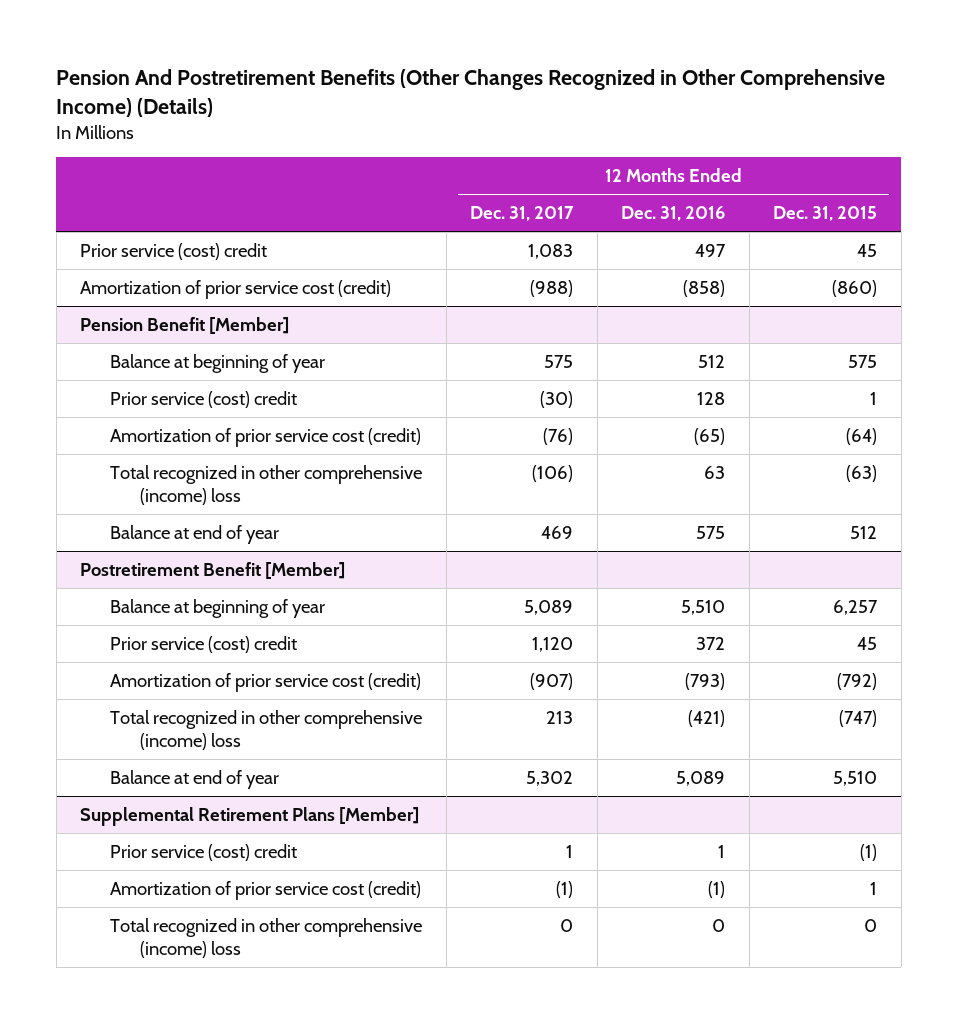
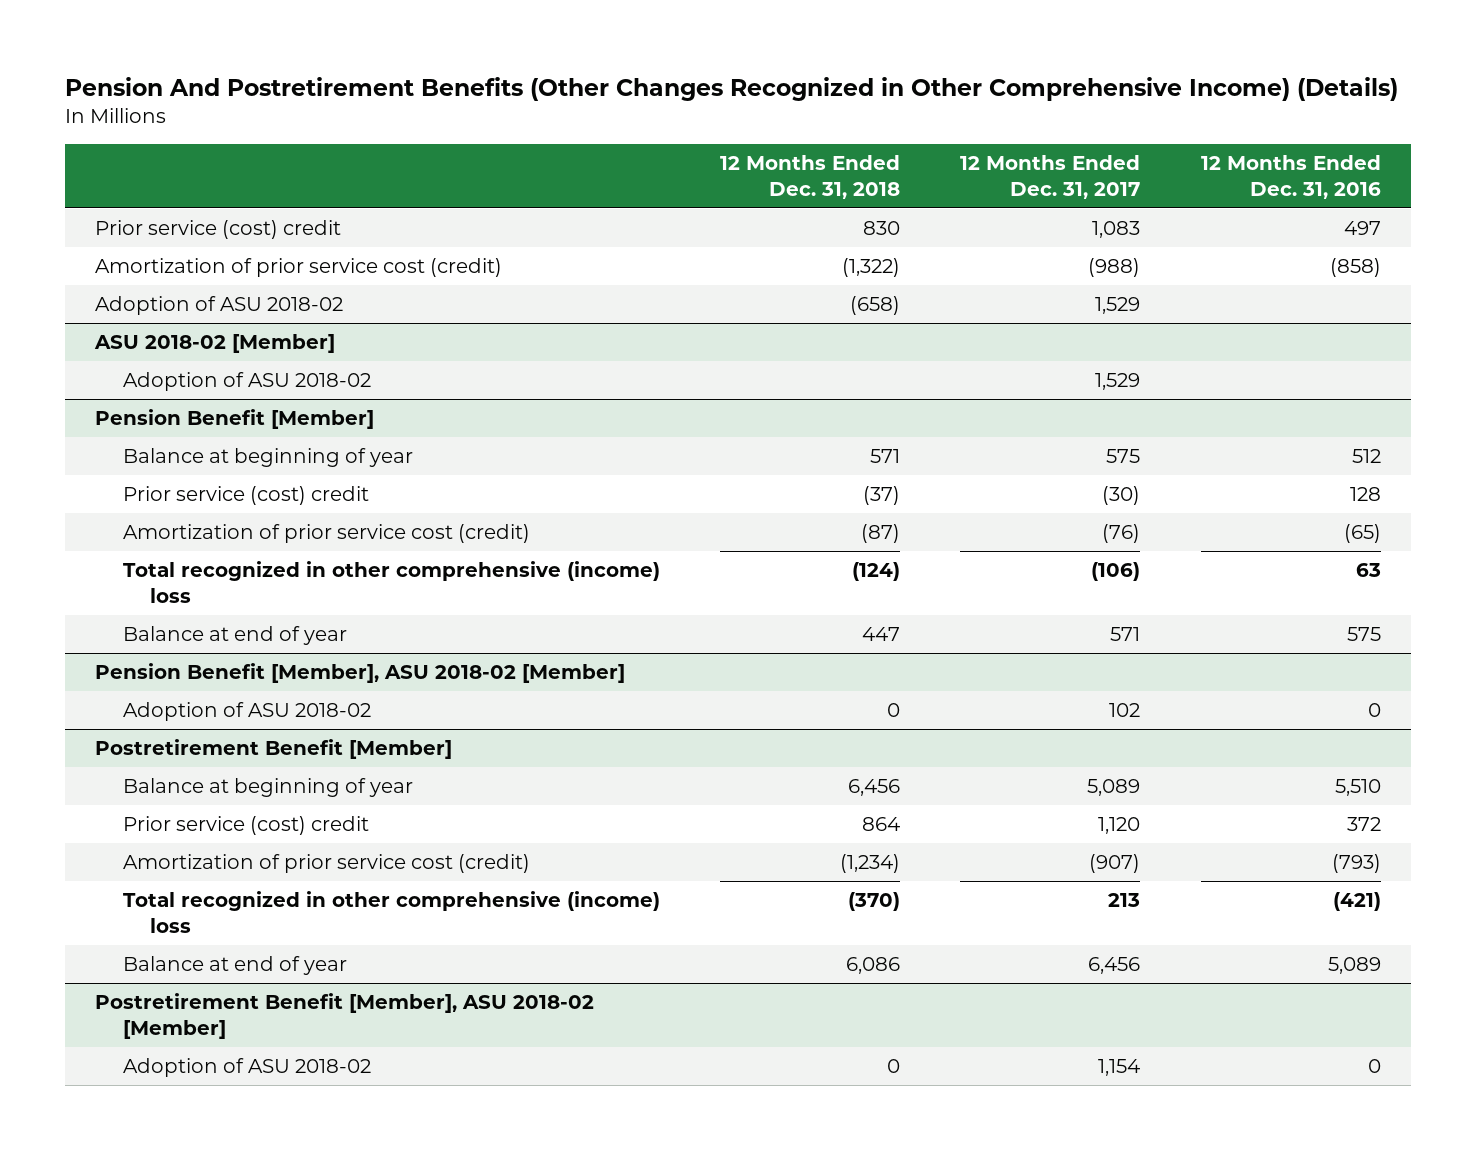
- | 12 Months Ended Dec. 31, 2017 | 12 Months Ended Dec. 31, 2016 | 12 Months Ended Dec. 31, 2015
+ | 12 Months Ended Dec. 31, 2018 | 12 Months Ended Dec. 31, 2017 | 12 Months Ended Dec. 31, 2016
+ Adoption of ASU 2018-02 | (658) | 1,529 |
+ ASU 2018-02 [Member]
+ Adoption of ASU 2018-02 | | 1,529 |
@ Pension Benefit [Member]
- Balance at end of year | 469 | 575 | 512
+ Balance at end of year | 447 | 571 | 575
+ Pension Benefit [Member], ASU 2018-02 [Member]
+ Adoption of ASU 2018-02 | 0 | 102 | 0
@ Postretirement Benefit [Member]
- Balance at end of year | 5,302 | 5,089 | 5,510
- Supplemental Retirement Plans [Member]
- Prior service (cost) credit | 1 | 1 | (1)
- Amortization of prior service cost (credit) | (1) | (1) | 1
- Total recognized in other comprehensive (income) loss | 0 | 0 | 0
@ Postretirement Benefit [Member]
+ Balance at end of year | 6,086 | 6,456 | 5,089
+ Postretirement Benefit [Member], ASU 2018-02 [Member]
+ Adoption of ASU 2018-02 | 0 | 1,154 | 0

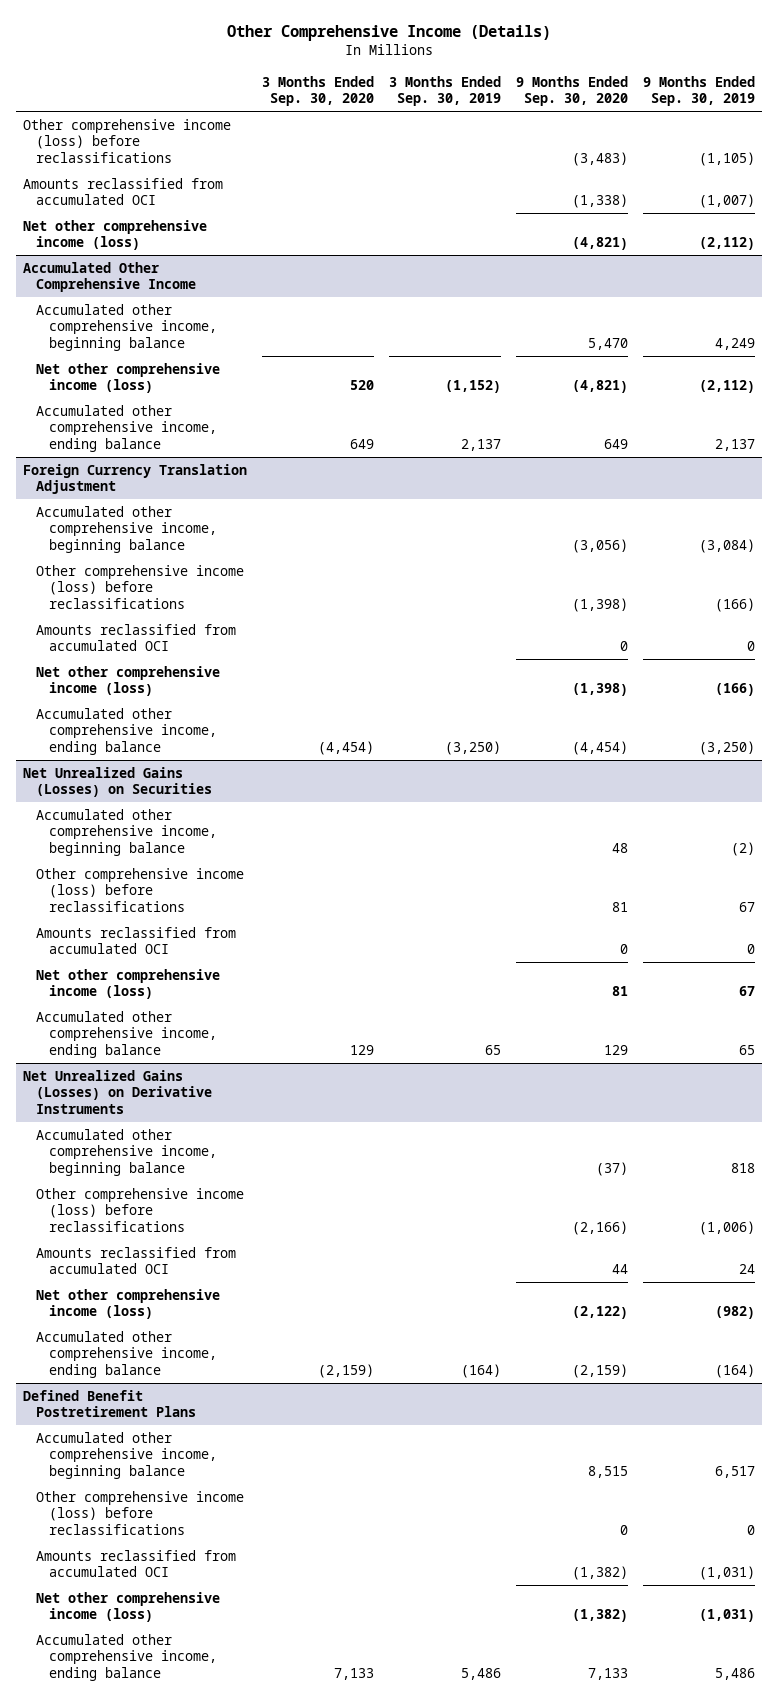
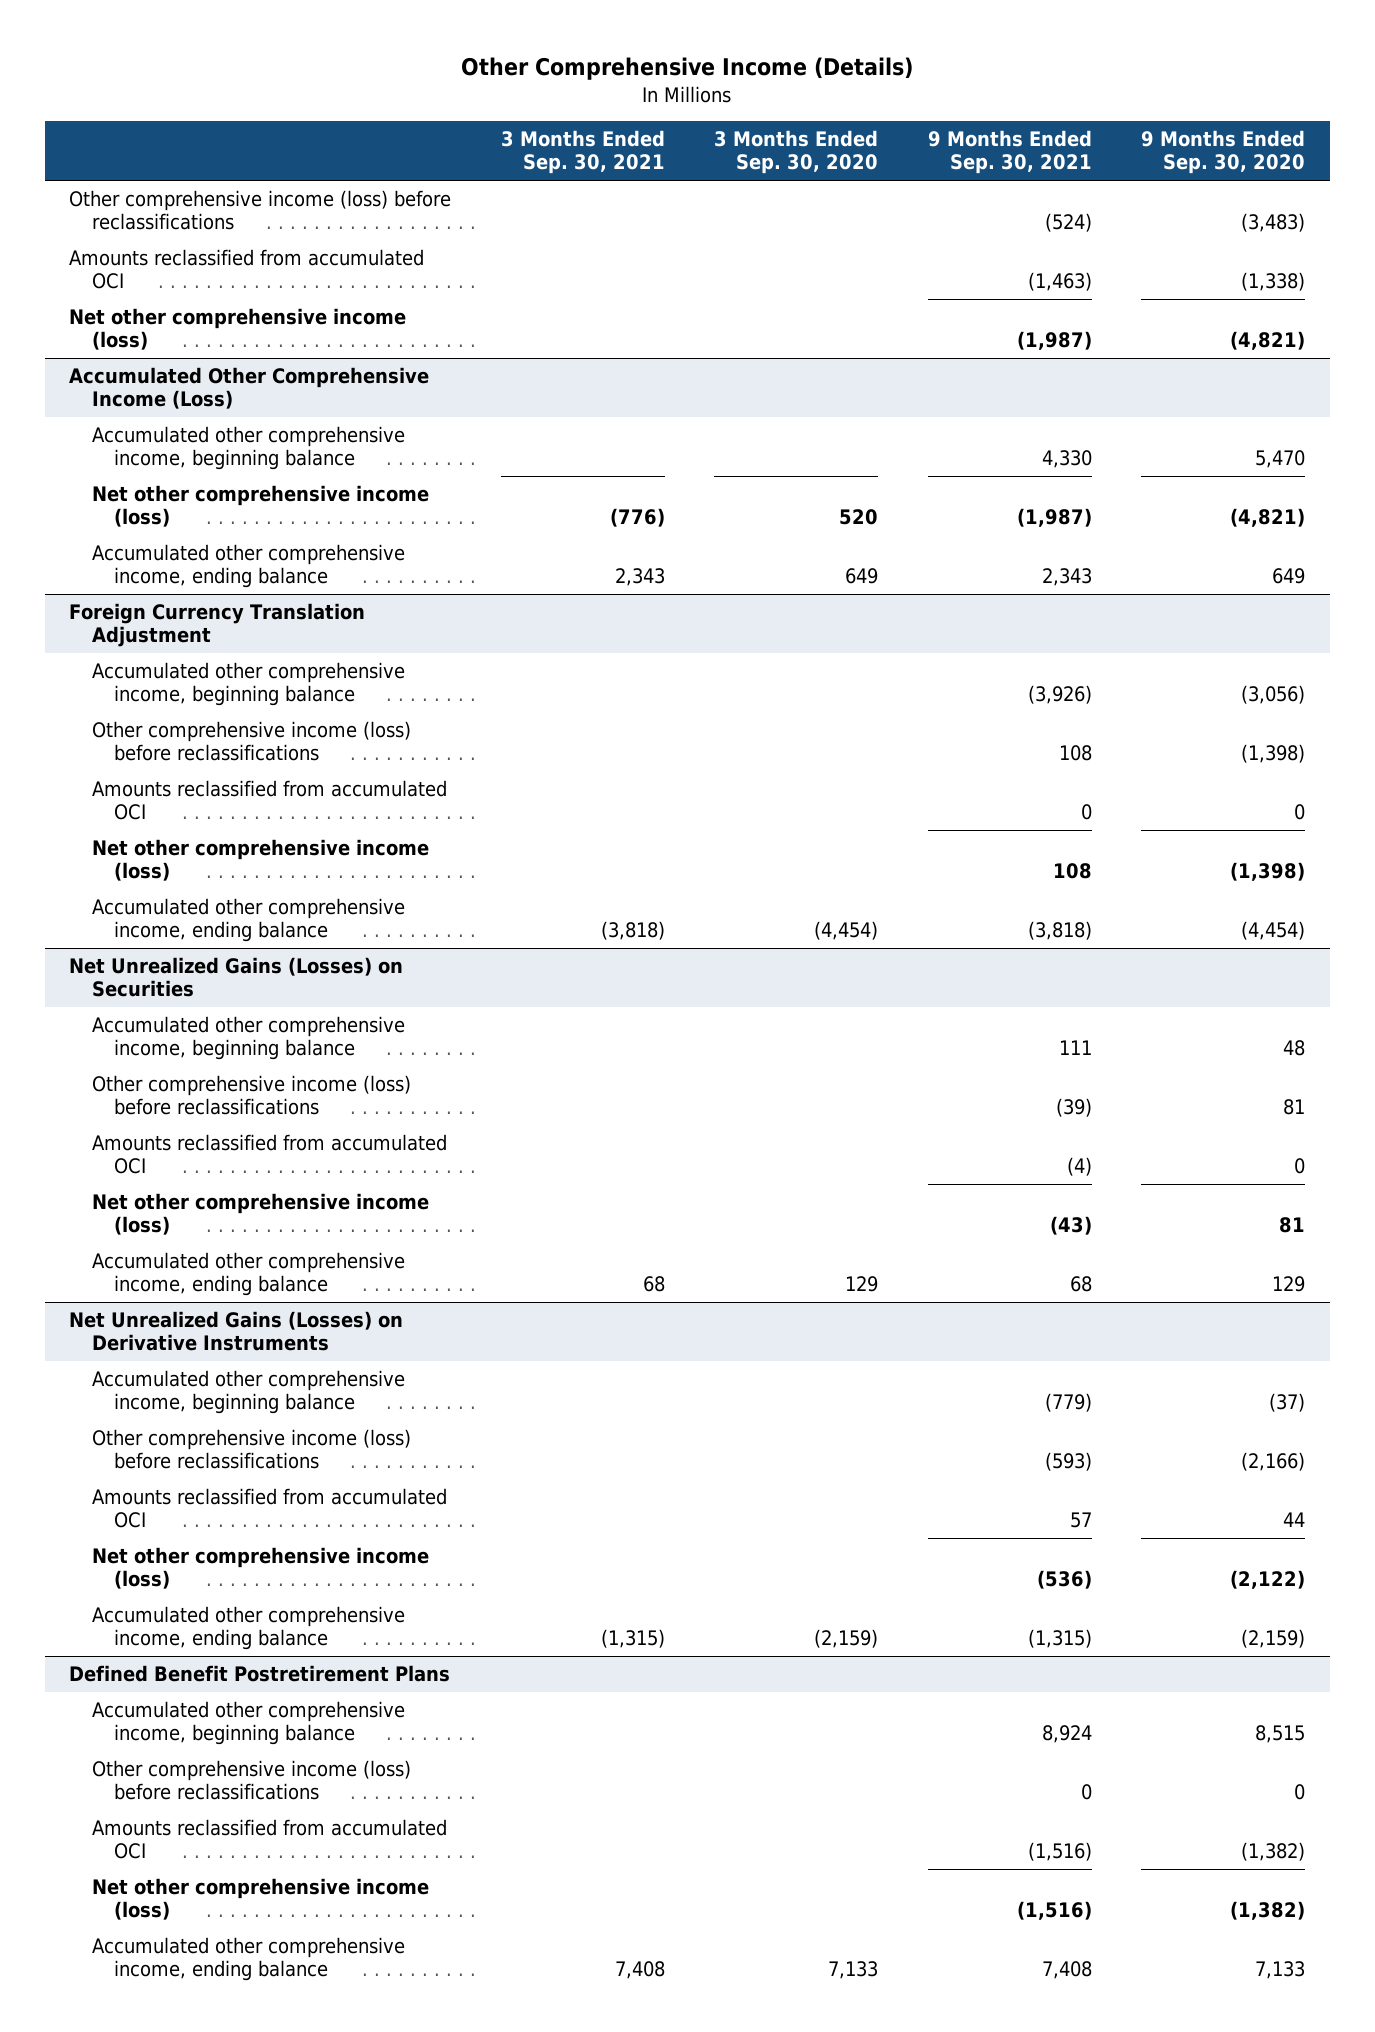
- | 3 Months Ended Sep. 30, 2020 | 3 Months Ended Sep. 30, 2019 | 9 Months Ended Sep. 30, 2020 | 9 Months Ended Sep. 30, 2019
+ | 3 Months Ended Sep. 30, 2021 | 3 Months Ended Sep. 30, 2020 | 9 Months Ended Sep. 30, 2021 | 9 Months Ended Sep. 30, 2020
- Accumulated Other Comprehensive Income
+ Accumulated Other Comprehensive Income (Loss)

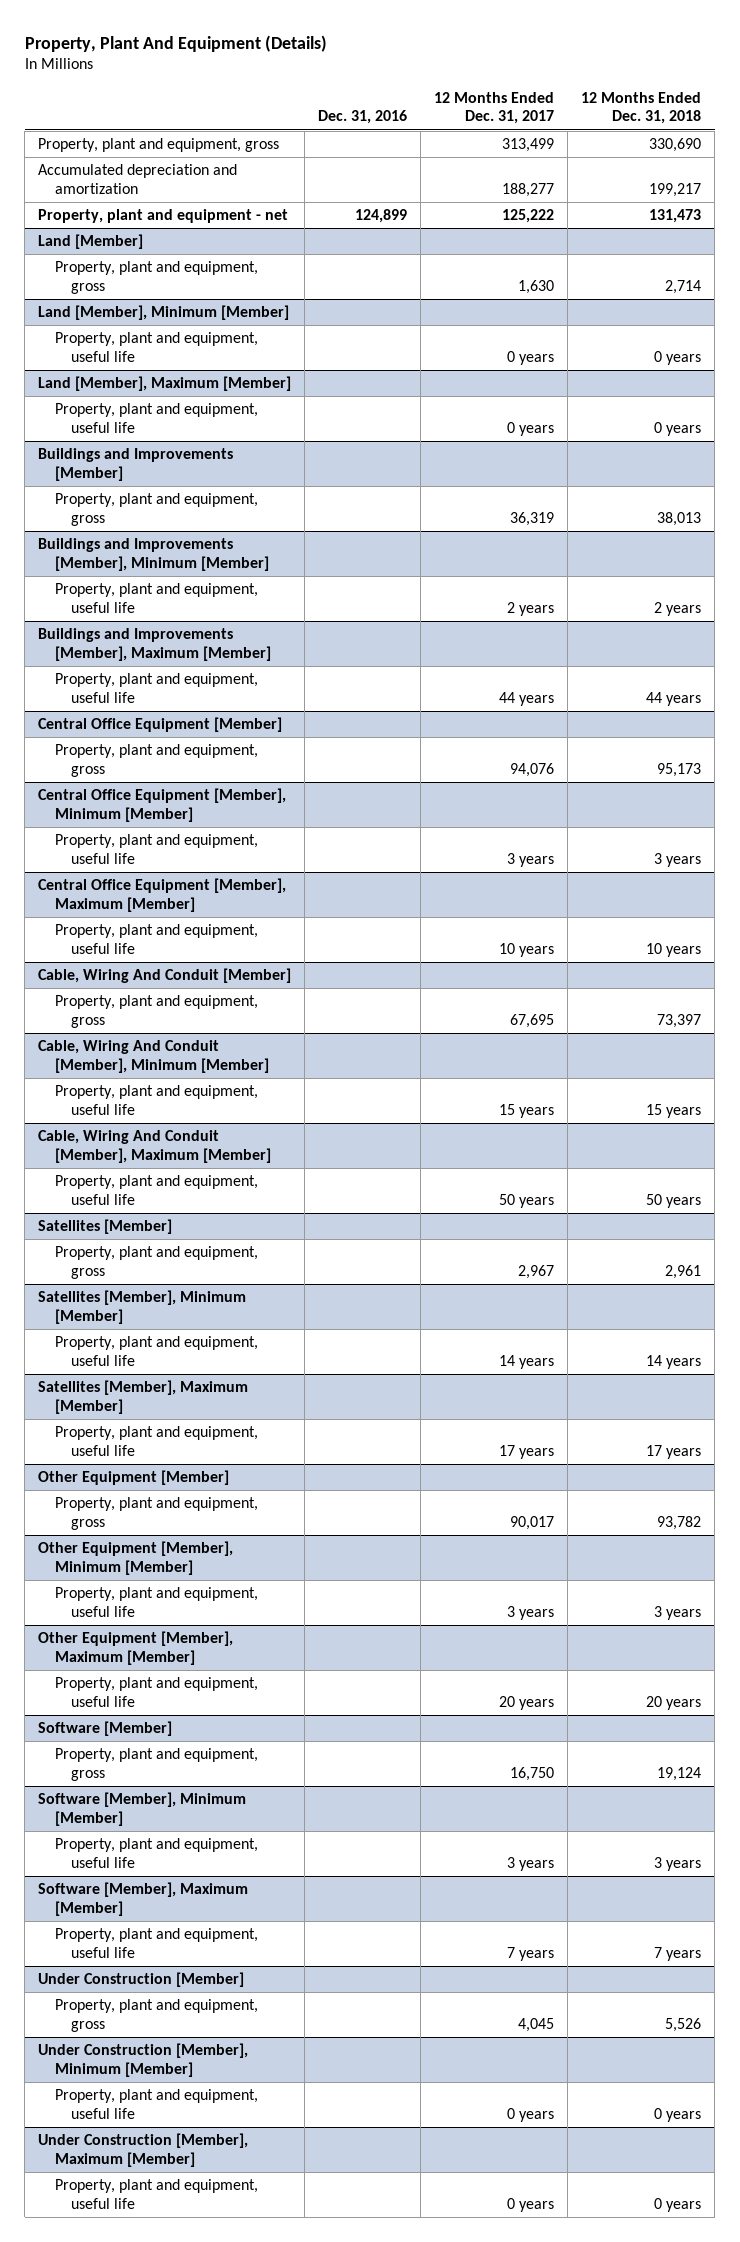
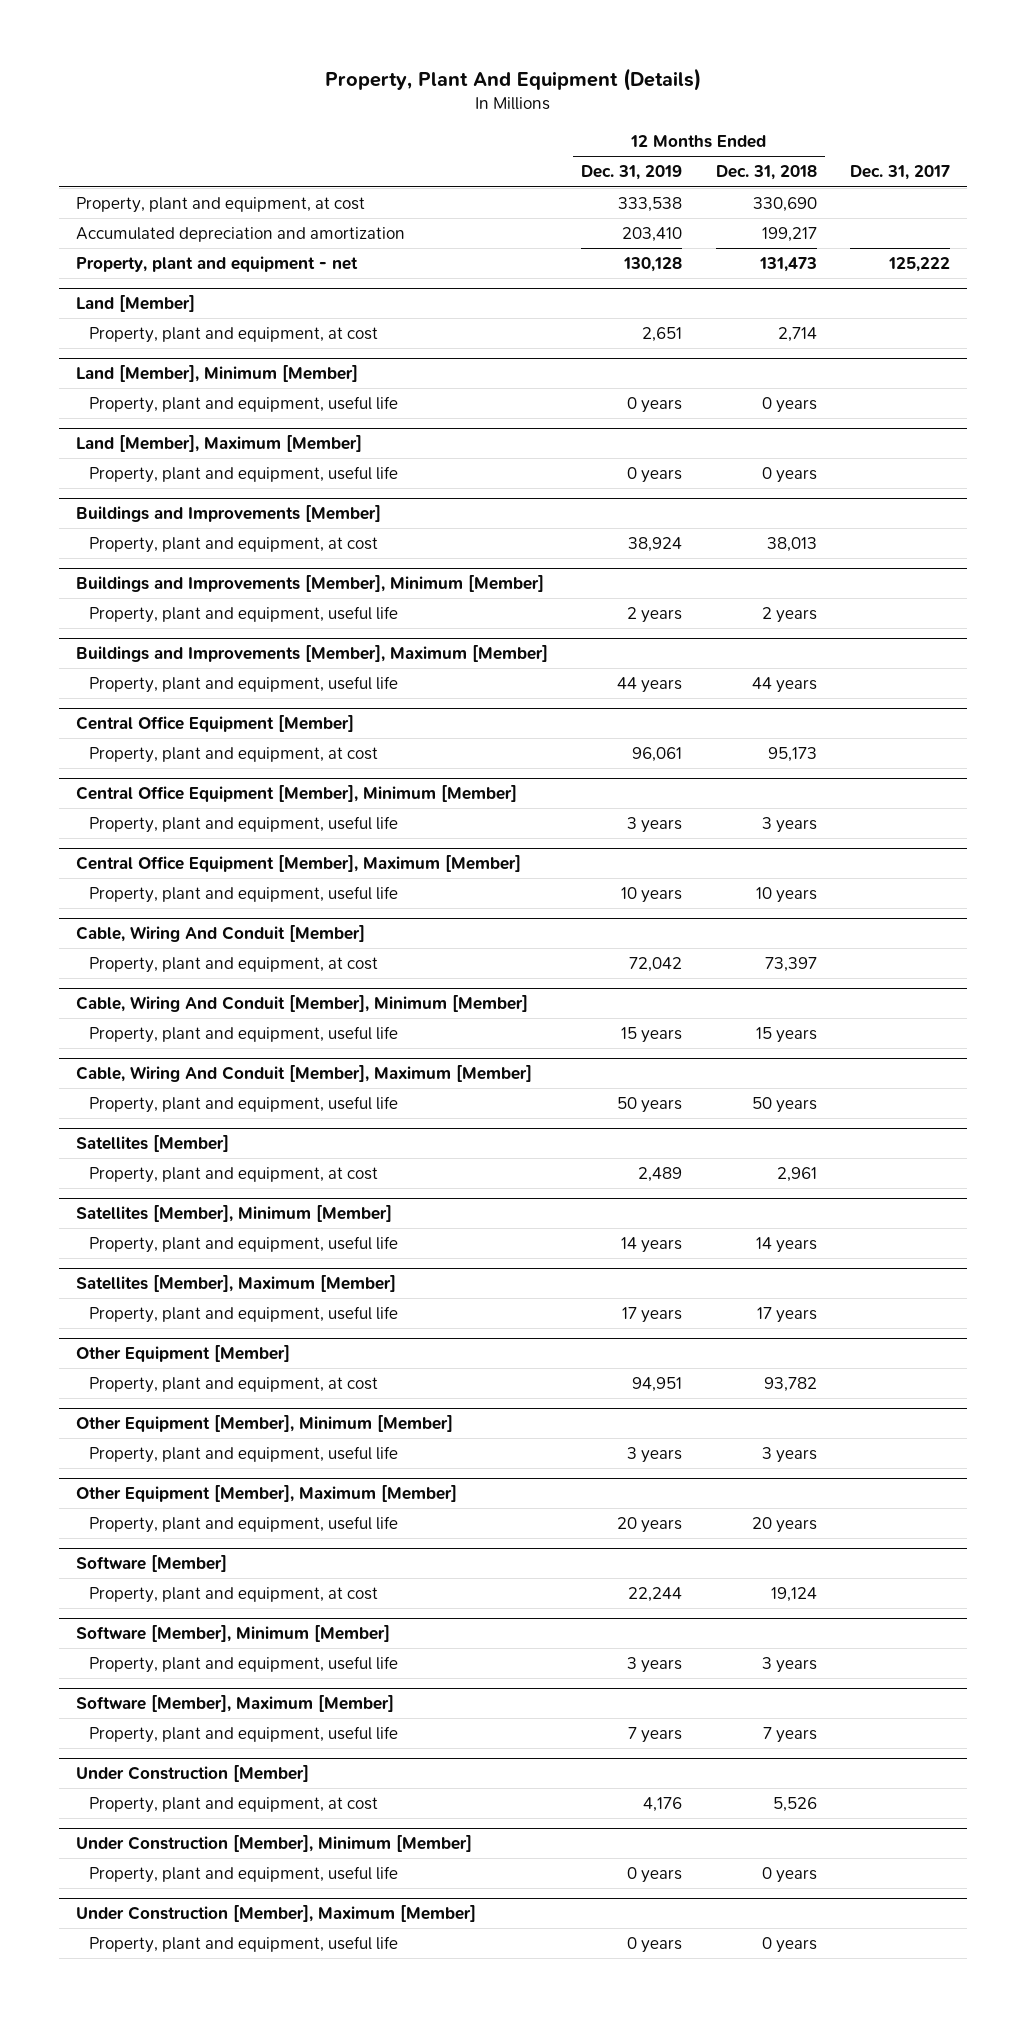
- | Dec. 31, 2016 | 12 Months Ended Dec. 31, 2017 | 12 Months Ended Dec. 31, 2018
+ | 12 Months Ended Dec. 31, 2019 | 12 Months Ended Dec. 31, 2018 | Dec. 31, 2017
- Property, plant and equipment, gross | | 313,499 | 330,690
+ Property, plant and equipment, at cost | 333,538 | 330,690 |
@ Land [Member]
- Property, plant and equipment, gross | | 1,630 | 2,714
+ Property, plant and equipment, at cost | 2,651 | 2,714 |
@ Buildings and Improvements [Member]
- Property, plant and equipment, gross | | 36,319 | 38,013
+ Property, plant and equipment, at cost | 38,924 | 38,013 |
@ Central Office Equipment [Member]
- Property, plant and equipment, gross | | 94,076 | 95,173
+ Property, plant and equipment, at cost | 96,061 | 95,173 |
@ Cable, Wiring And Conduit [Member]
- Property, plant and equipment, gross | | 67,695 | 73,397
+ Property, plant and equipment, at cost | 72,042 | 73,397 |
@ Satellites [Member]
- Property, plant and equipment, gross | | 2,967 | 2,961
+ Property, plant and equipment, at cost | 2,489 | 2,961 |
@ Other Equipment [Member]
- Property, plant and equipment, gross | | 90,017 | 93,782
+ Property, plant and equipment, at cost | 94,951 | 93,782 |
@ Software [Member]
- Property, plant and equipment, gross | | 16,750 | 19,124
+ Property, plant and equipment, at cost | 22,244 | 19,124 |
@ Under Construction [Member]
- Property, plant and equipment, gross | | 4,045 | 5,526
+ Property, plant and equipment, at cost | 4,176 | 5,526 |

